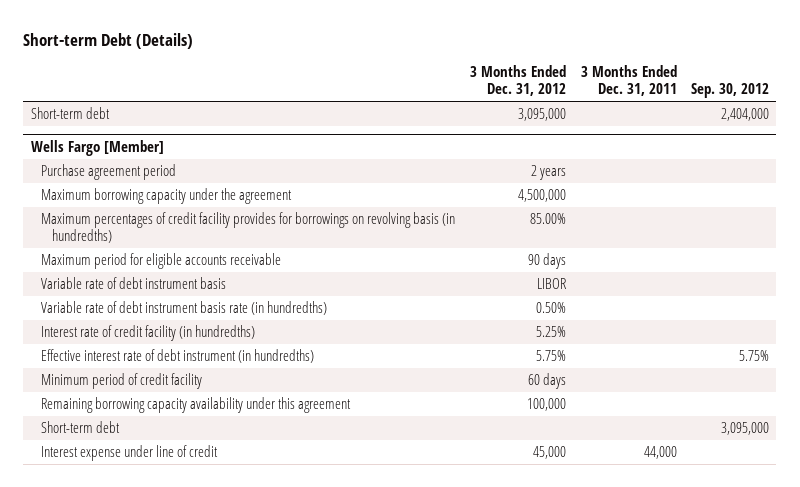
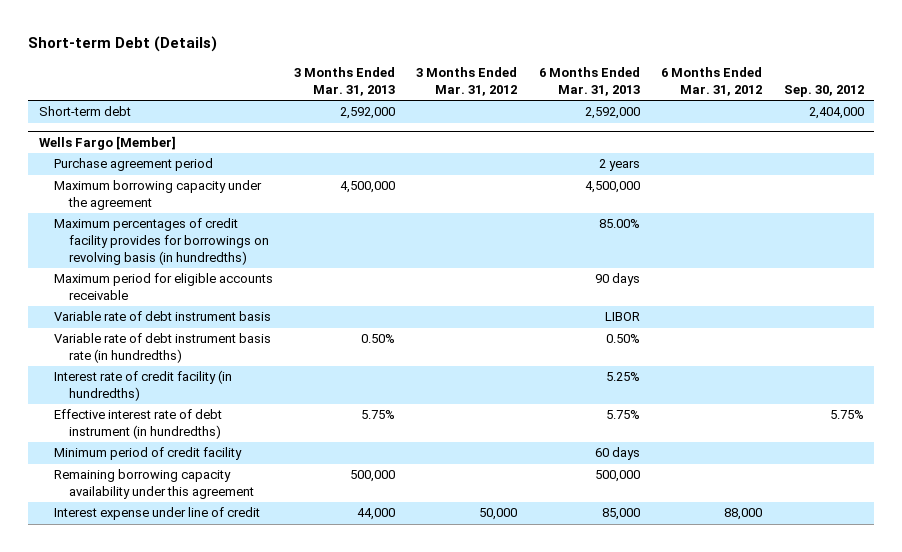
- | 3 Months Ended Dec. 31, 2012 | 3 Months Ended Dec. 31, 2011 | Sep. 30, 2012
+ | 3 Months Ended Mar. 31, 2013 | 3 Months Ended Mar. 31, 2012 | 6 Months Ended Mar. 31, 2013 | 6 Months Ended Mar. 31, 2012 | Sep. 30, 2012
@ Wells Fargo [Member]
- Short-term debt | | | 3,095,000

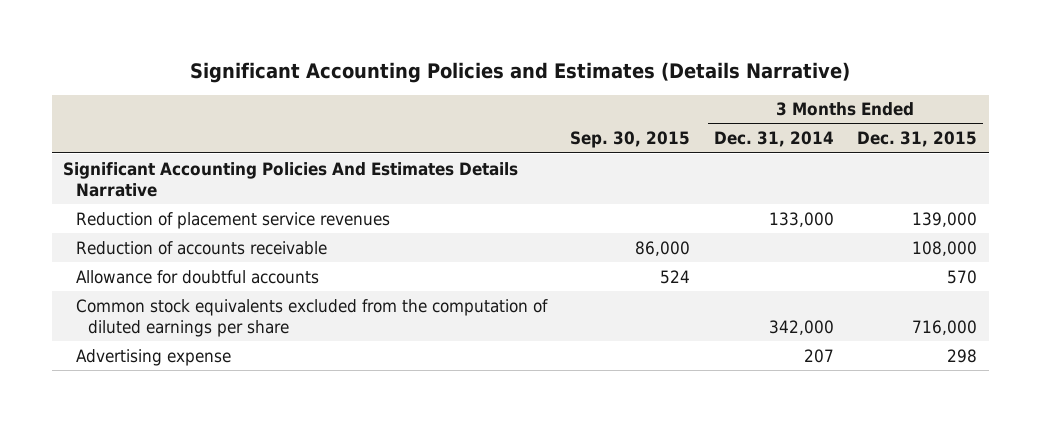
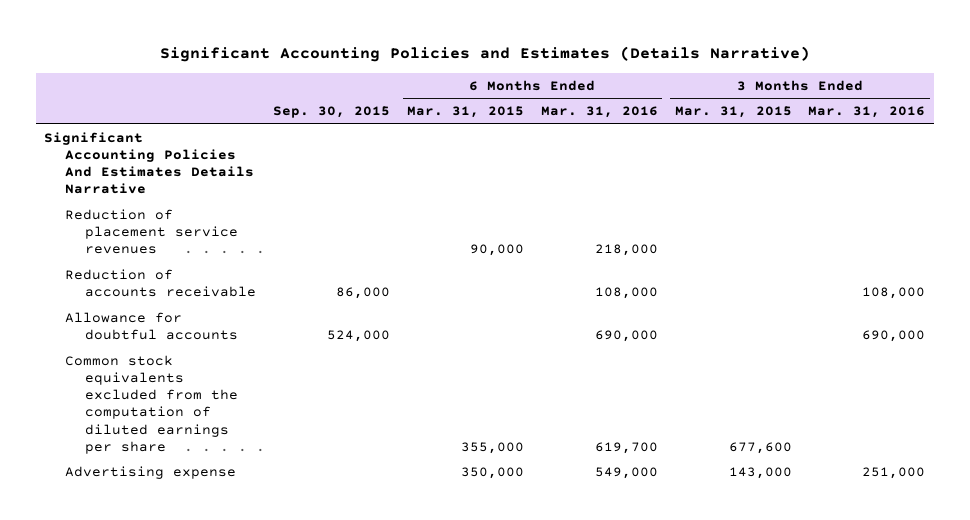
- | Sep. 30, 2015 | 3 Months Ended Dec. 31, 2014 | 3 Months Ended Dec. 31, 2015
+ | Sep. 30, 2015 | 6 Months Ended Mar. 31, 2015 | 6 Months Ended Mar. 31, 2016 | 3 Months Ended Mar. 31, 2015 | 3 Months Ended Mar. 31, 2016
- Allowance for doubtful accounts | 524 | | 570
+ Allowance for doubtful accounts | 524,000 | | 690,000 | | 690,000

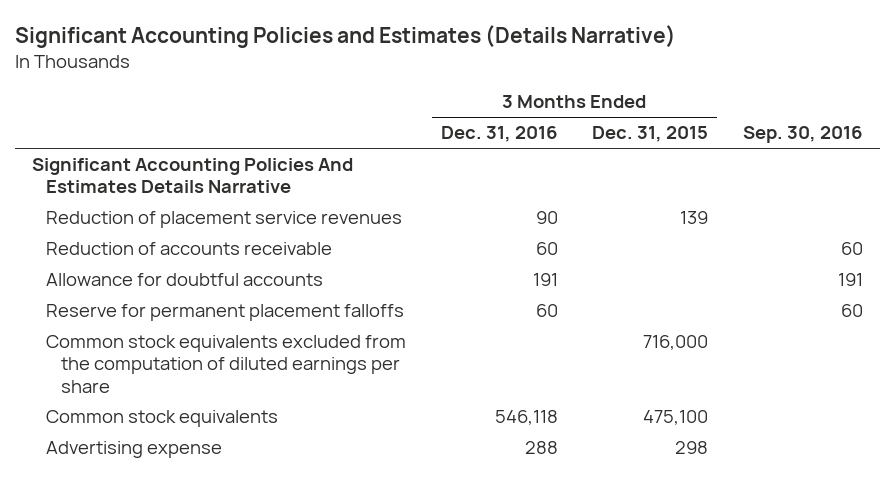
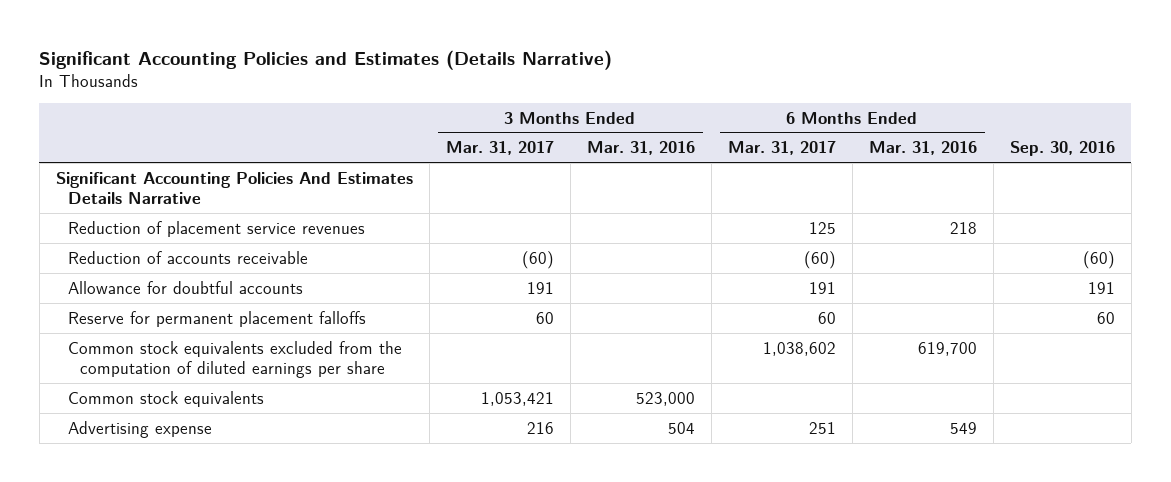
- | 3 Months Ended Dec. 31, 2016 | 3 Months Ended Dec. 31, 2015 | Sep. 30, 2016
+ | 3 Months Ended Mar. 31, 2017 | 3 Months Ended Mar. 31, 2016 | 6 Months Ended Mar. 31, 2017 | 6 Months Ended Mar. 31, 2016 | Sep. 30, 2016
- Reduction of accounts receivable | 60 | | 60
+ Reduction of accounts receivable | (60) | | (60) | | (60)

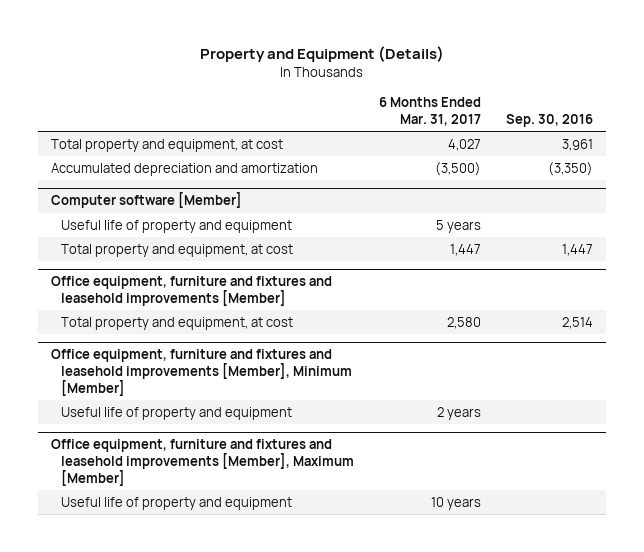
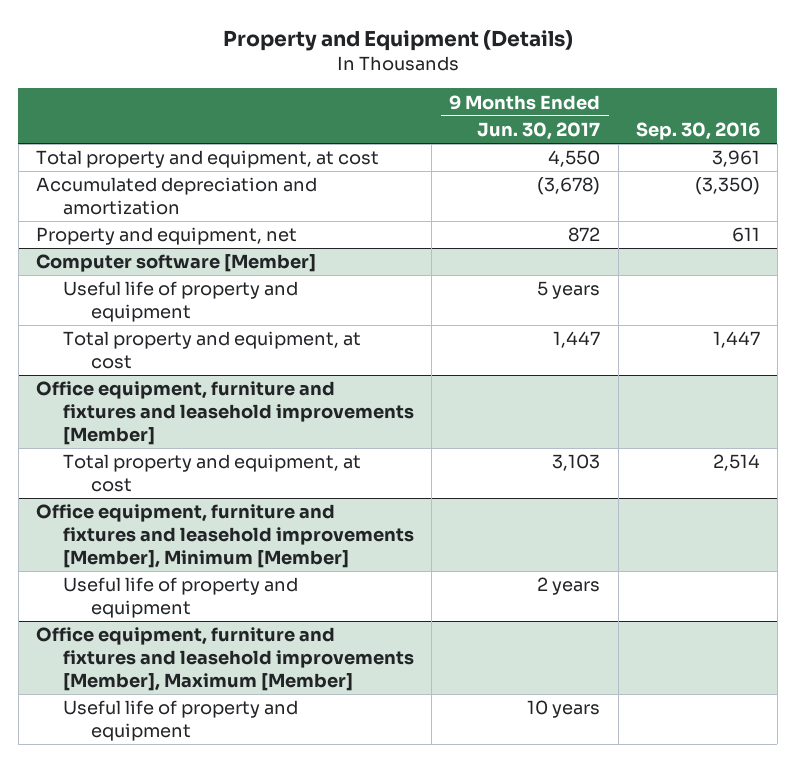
- | 6 Months Ended Mar. 31, 2017 | Sep. 30, 2016
+ | 9 Months Ended Jun. 30, 2017 | Sep. 30, 2016
+ Property and equipment, net | 872 | 611

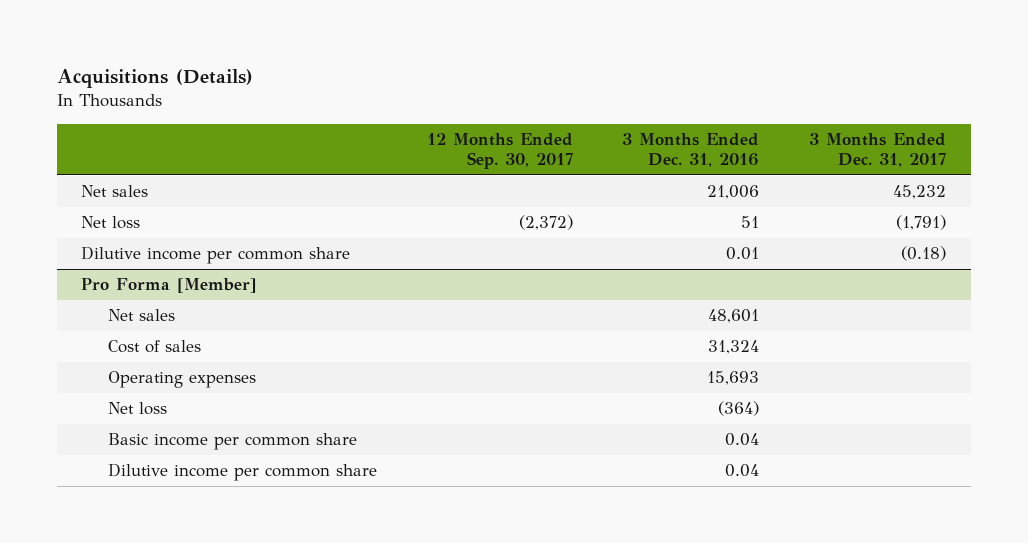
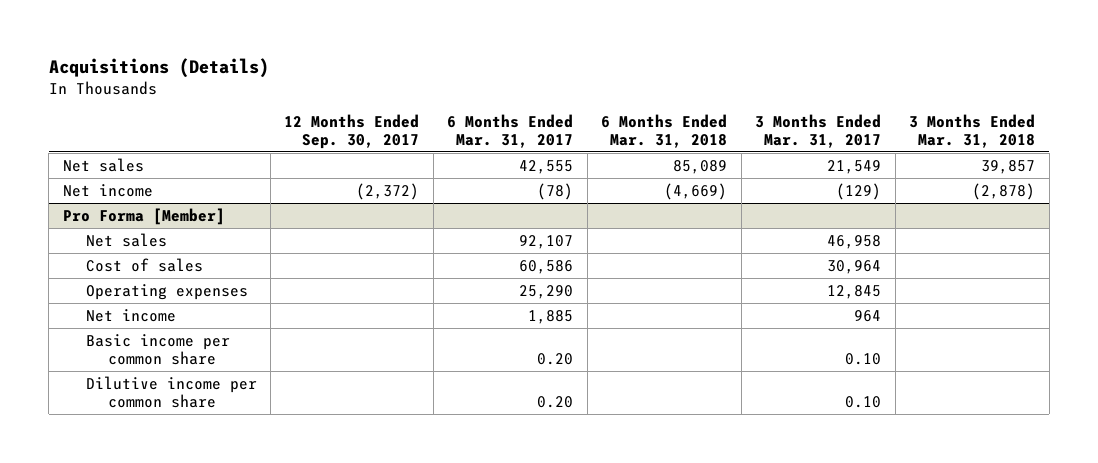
- | 12 Months Ended Sep. 30, 2017 | 3 Months Ended Dec. 31, 2016 | 3 Months Ended Dec. 31, 2017
+ | 12 Months Ended Sep. 30, 2017 | 6 Months Ended Mar. 31, 2017 | 6 Months Ended Mar. 31, 2018 | 3 Months Ended Mar. 31, 2017 | 3 Months Ended Mar. 31, 2018
- Net loss | (2,372) | 51 | (1,791)
- Dilutive income per common share | | 0.01 | (0.18)
+ Net income | (2,372) | (78) | (4,669) | (129) | (2,878)
@ Pro Forma [Member]
- Net loss | | (364) |
+ Net income | | 1,885 | | 964 |

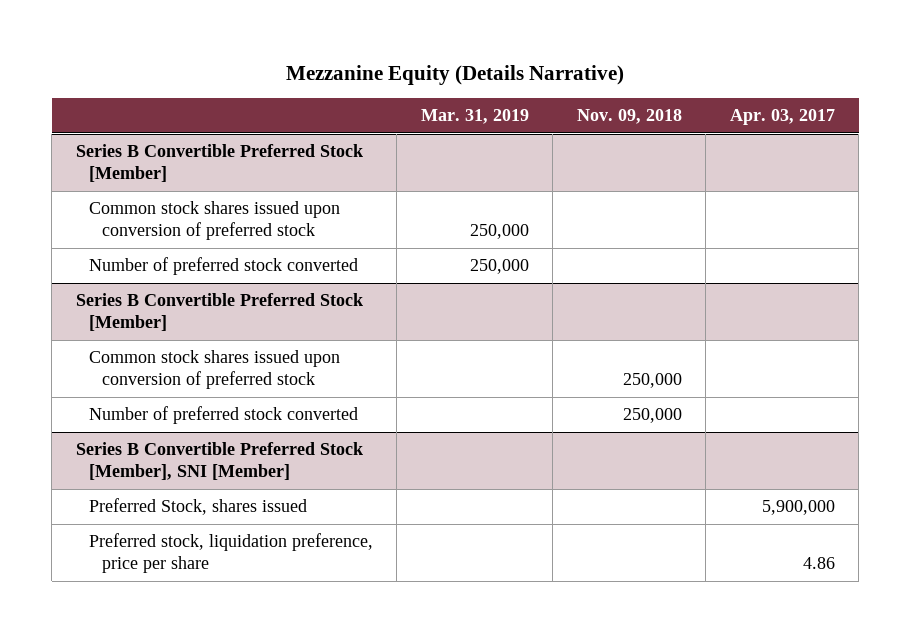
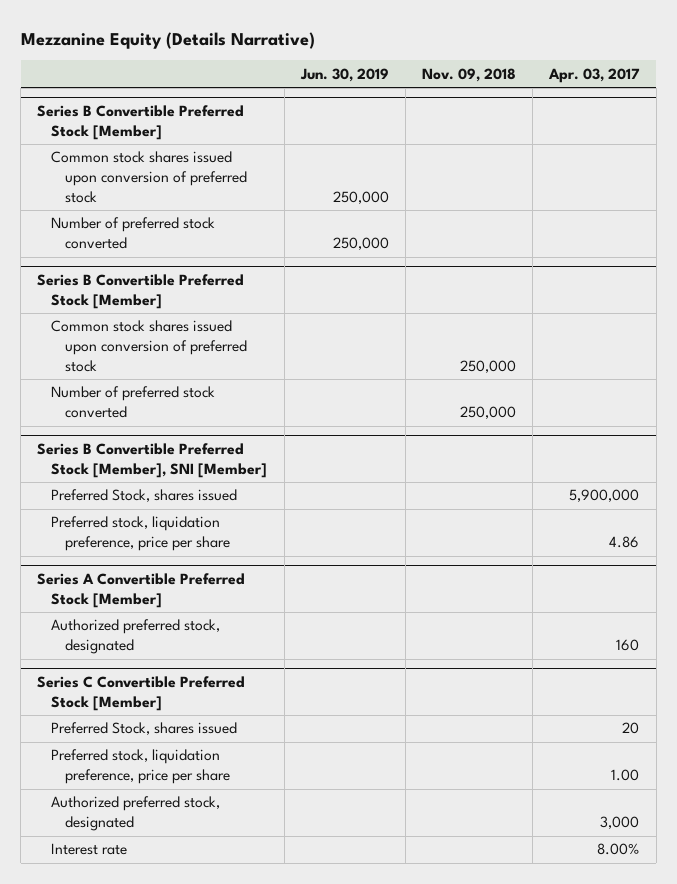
- | Mar. 31, 2019 | Nov. 09, 2018 | Apr. 03, 2017
+ | Jun. 30, 2019 | Nov. 09, 2018 | Apr. 03, 2017
+ Series A Convertible Preferred Stock [Member]
+ Authorized preferred stock, designated | | | 160
+ Series C Convertible Preferred Stock [Member]
+ Preferred Stock, shares issued | | | 20
+ Preferred stock, liquidation preference, price per share | | | 1.00
+ Authorized preferred stock, designated | | | 3,000
+ Interest rate | | | 8.00%

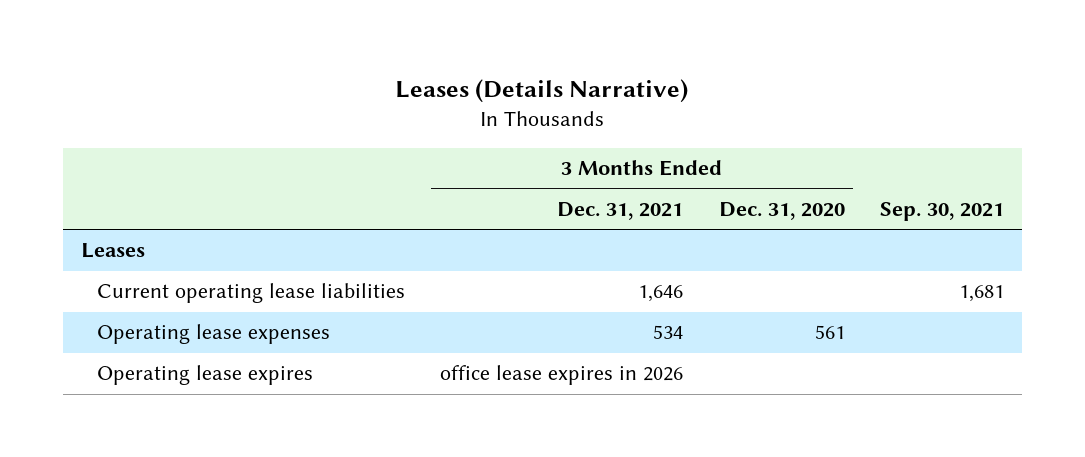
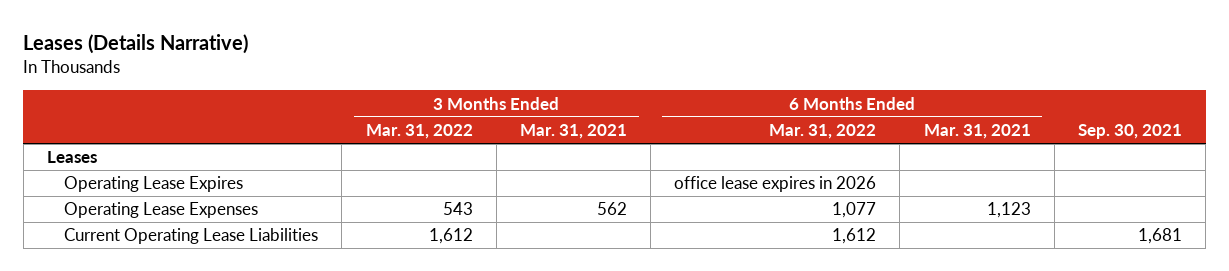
- | 3 Months Ended Dec. 31, 2021 | 3 Months Ended Dec. 31, 2020 | Sep. 30, 2021
+ | 3 Months Ended Mar. 31, 2022 | 3 Months Ended Mar. 31, 2021 | 6 Months Ended Mar. 31, 2022 | 6 Months Ended Mar. 31, 2021 | Sep. 30, 2021
- Current operating lease liabilities | 1,646 | | 1,681
- Operating lease expenses | 534 | 561 |
- Operating lease expires | office lease expires in 2026 | |
+ Operating Lease Expires | | | office lease expires in 2026 | |
+ Operating Lease Expenses | 543 | 562 | 1,077 | 1,123 |
+ Current Operating Lease Liabilities | 1,612 | | 1,612 | | 1,681

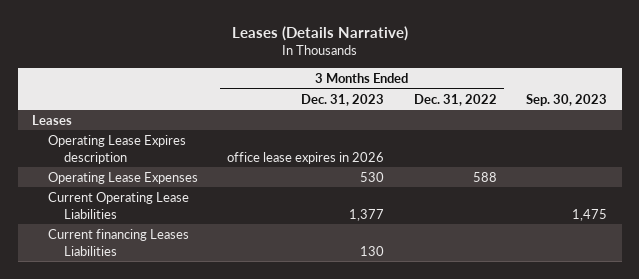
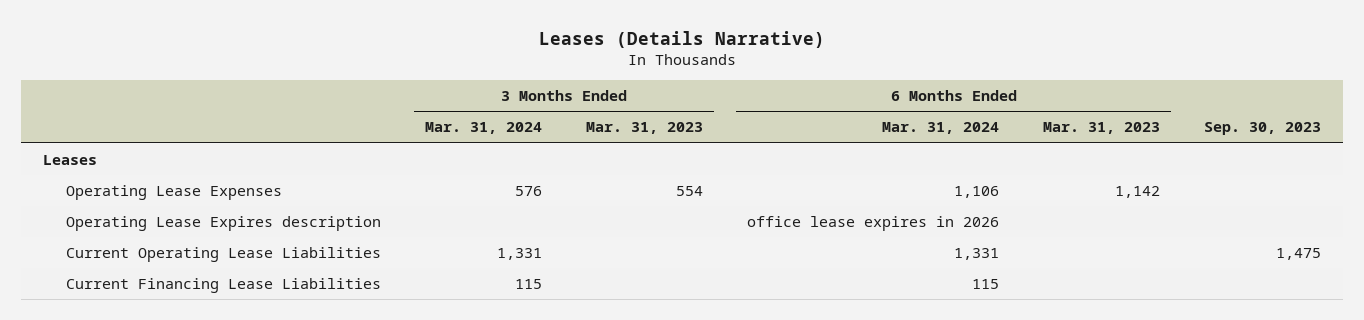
- | 3 Months Ended Dec. 31, 2023 | 3 Months Ended Dec. 31, 2022 | Sep. 30, 2023
+ | 3 Months Ended Mar. 31, 2024 | 3 Months Ended Mar. 31, 2023 | 6 Months Ended Mar. 31, 2024 | 6 Months Ended Mar. 31, 2023 | Sep. 30, 2023
moved down: Operating Lease Expires description | | | office lease expires in 2026 | |
- Current financing Leases Liabilities | 130 | |
+ Current Financing Lease Liabilities | 115 | | 115 | |

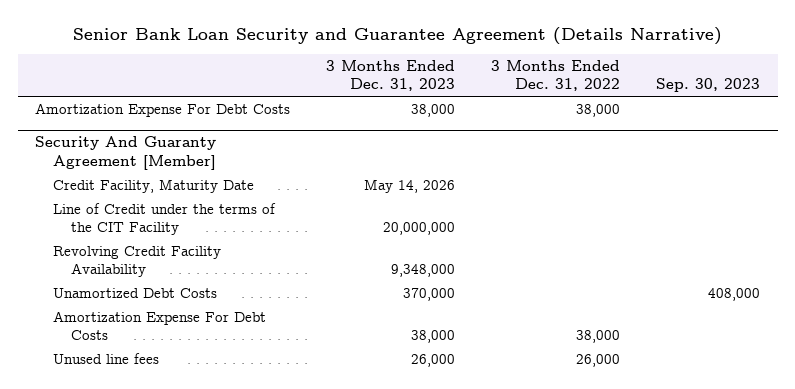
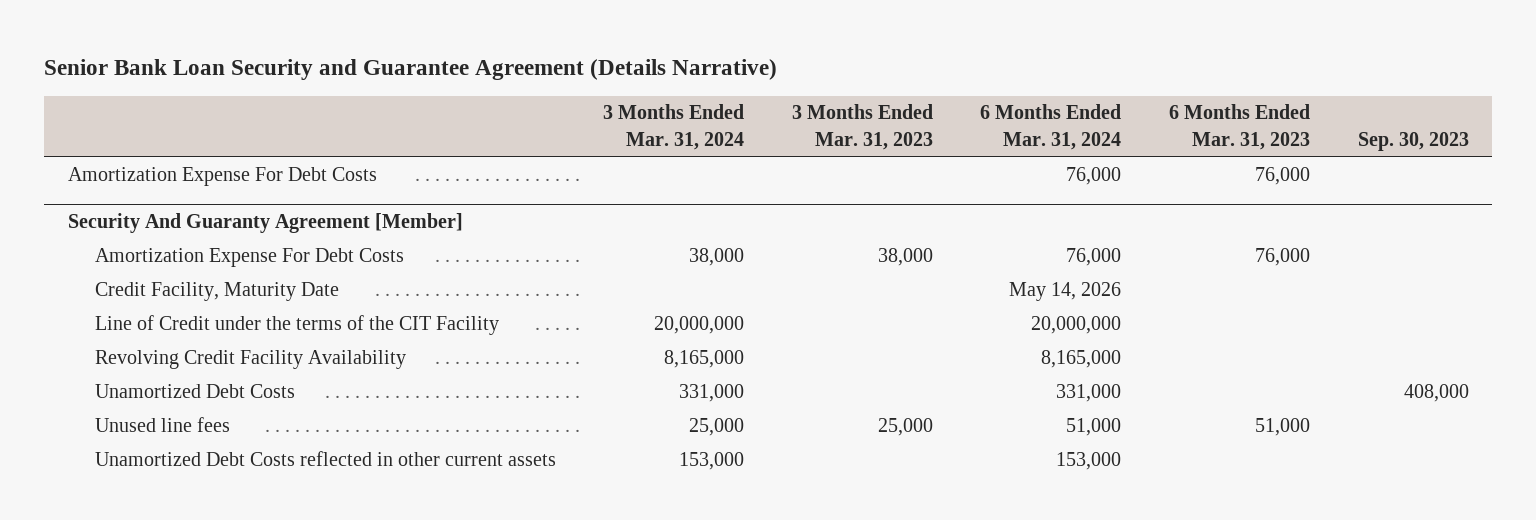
- | 3 Months Ended Dec. 31, 2023 | 3 Months Ended Dec. 31, 2022 | Sep. 30, 2023
+ | 3 Months Ended Mar. 31, 2024 | 3 Months Ended Mar. 31, 2023 | 6 Months Ended Mar. 31, 2024 | 6 Months Ended Mar. 31, 2023 | Sep. 30, 2023
@ Security And Guaranty Agreement [Member]
moved up: Amortization Expense For Debt Costs | 38,000 | 38,000 | 76,000 | 76,000 |
+ Unamortized Debt Costs reflected in other current assets | 153,000 | | 153,000 | |

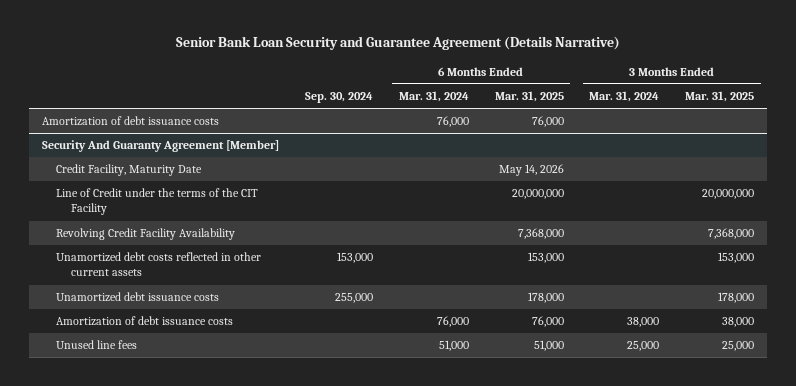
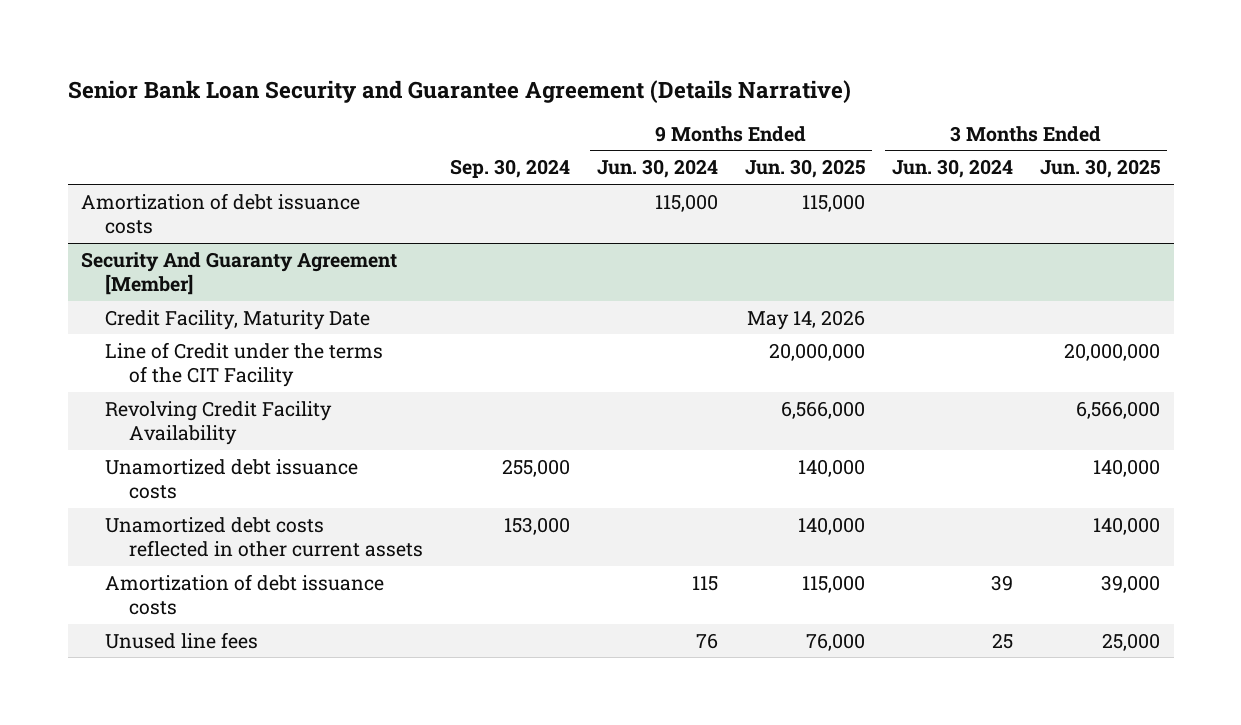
- | Sep. 30, 2024 | 6 Months Ended Mar. 31, 2024 | 6 Months Ended Mar. 31, 2025 | 3 Months Ended Mar. 31, 2024 | 3 Months Ended Mar. 31, 2025
+ | Sep. 30, 2024 | 9 Months Ended Jun. 30, 2024 | 9 Months Ended Jun. 30, 2025 | 3 Months Ended Jun. 30, 2024 | 3 Months Ended Jun. 30, 2025
@ Security And Guaranty Agreement [Member]
moved down: Unamortized debt costs reflected in other current assets | 153,000 | | 140,000 | | 140,000

